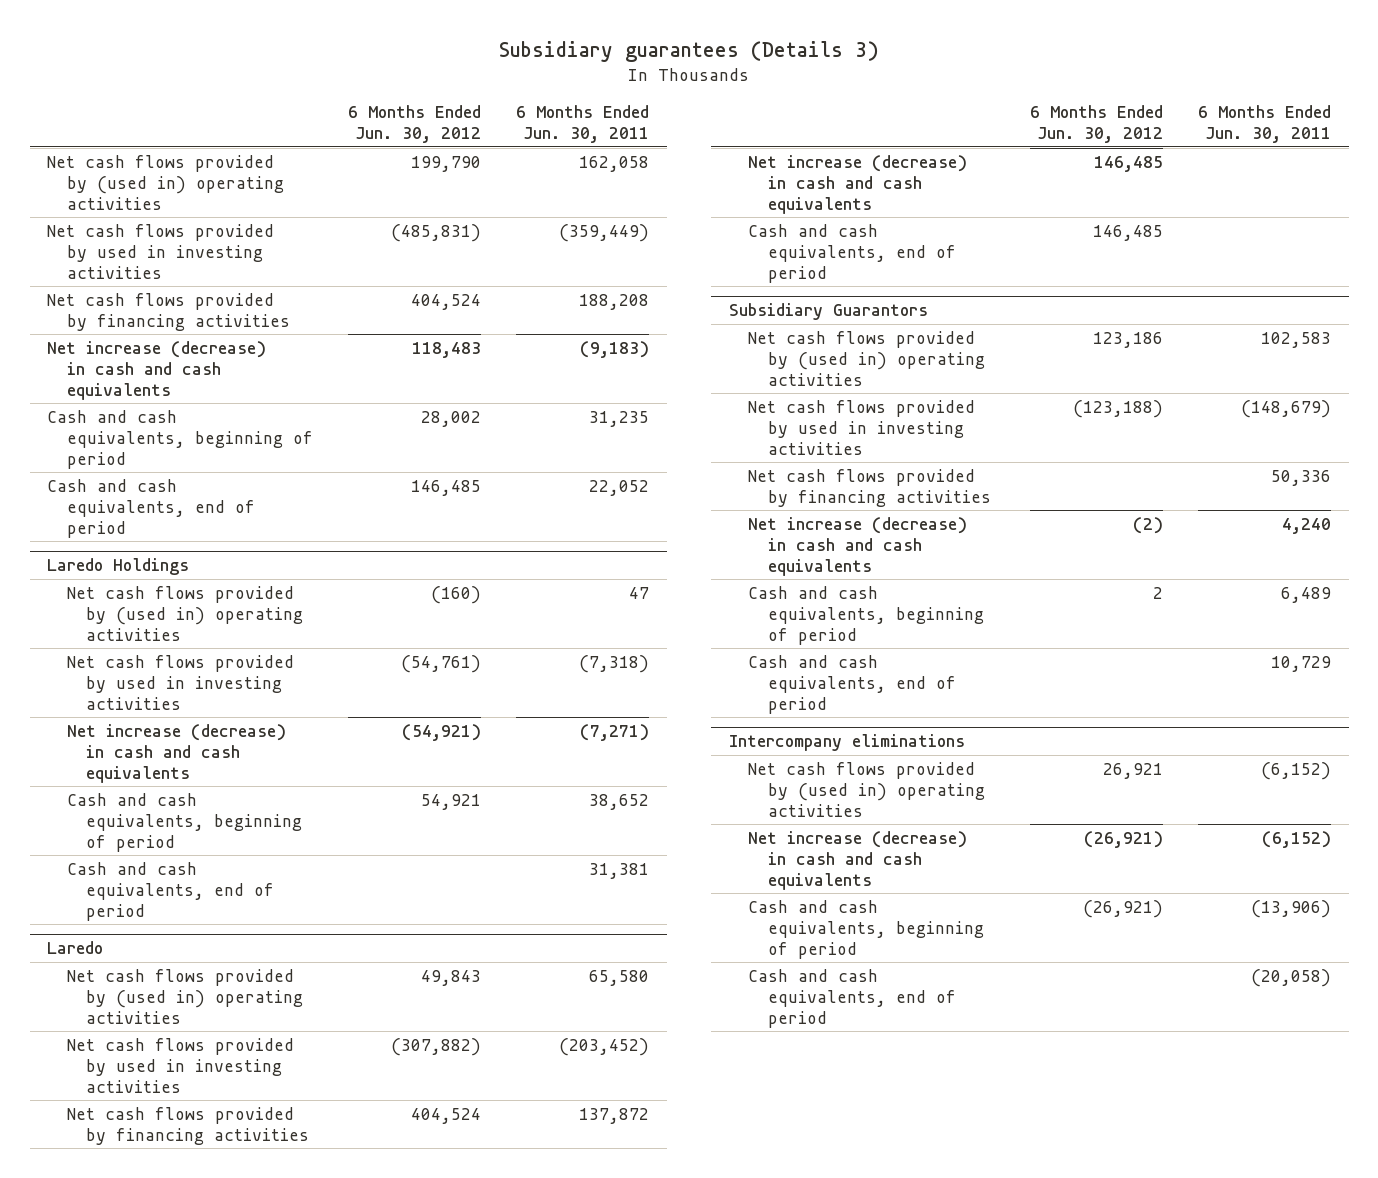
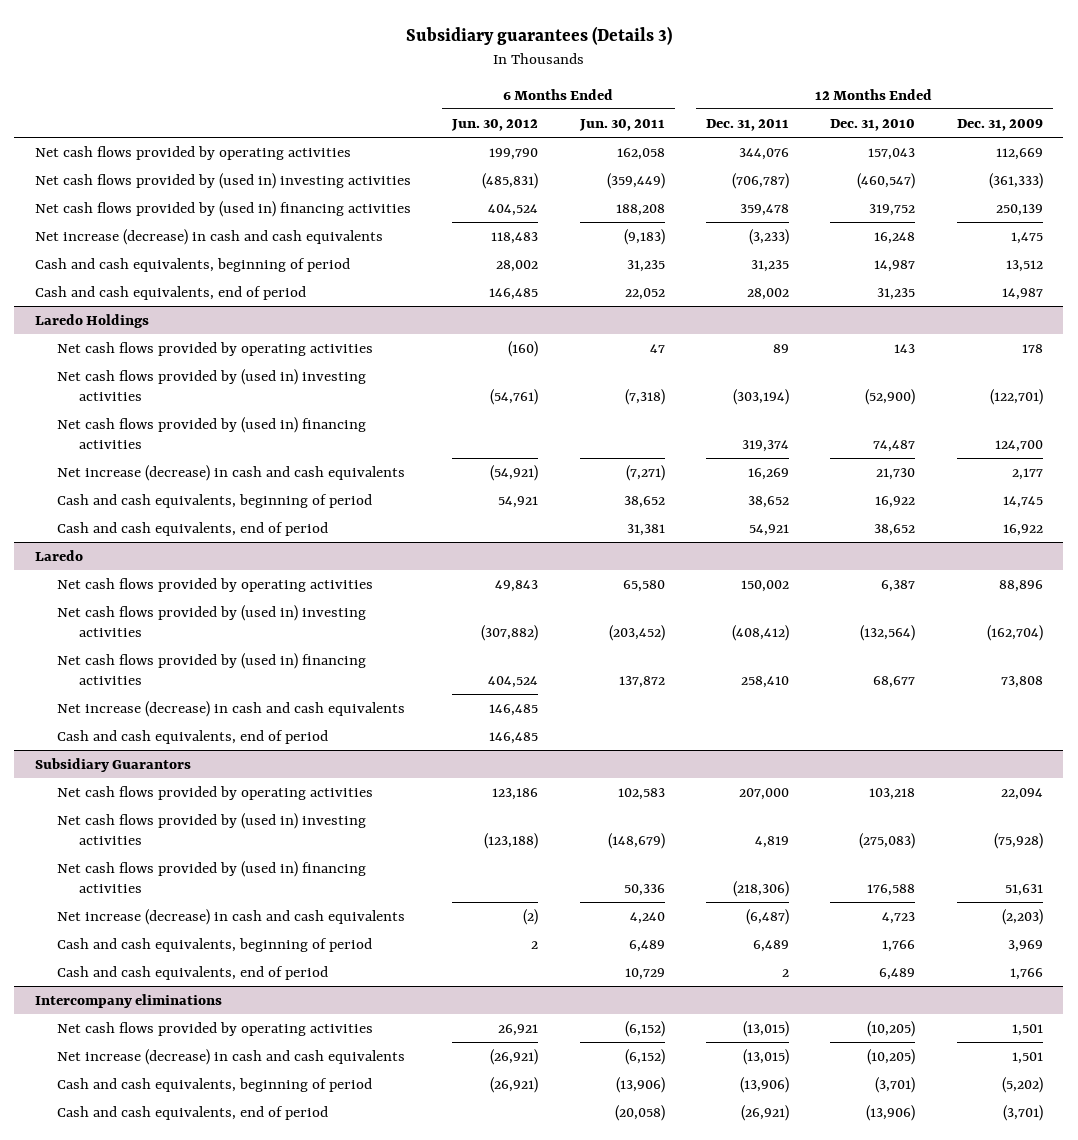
- | 6 Months Ended Jun. 30, 2012 | 6 Months Ended Jun. 30, 2011
+ | 6 Months Ended Jun. 30, 2012 | 6 Months Ended Jun. 30, 2011 | 12 Months Ended Dec. 31, 2011 | 12 Months Ended Dec. 31, 2010 | 12 Months Ended Dec. 31, 2009
- Net cash flows provided by (used in) operating activities | 199,790 | 162,058
- Net cash flows provided by used in investing activities | (485,831) | (359,449)
- Net cash flows provided by financing activities | 404,524 | 188,208
+ Net cash flows provided by operating activities | 199,790 | 162,058 | 344,076 | 157,043 | 112,669
+ Net cash flows provided by (used in) investing activities | (485,831) | (359,449) | (706,787) | (460,547) | (361,333)
+ Net cash flows provided by (used in) financing activities | 404,524 | 188,208 | 359,478 | 319,752 | 250,139
@ Laredo Holdings
- Net cash flows provided by (used in) operating activities | (160) | 47
- Net cash flows provided by used in investing activities | (54,761) | (7,318)
+ Net cash flows provided by operating activities | (160) | 47 | 89 | 143 | 178
+ Net cash flows provided by (used in) investing activities | (54,761) | (7,318) | (303,194) | (52,900) | (122,701)
+ Net cash flows provided by (used in) financing activities | | | 319,374 | 74,487 | 124,700
@ Laredo
- Net cash flows provided by (used in) operating activities | 49,843 | 65,580
- Net cash flows provided by used in investing activities | (307,882) | (203,452)
- Net cash flows provided by financing activities | 404,524 | 137,872
+ Net cash flows provided by operating activities | 49,843 | 65,580 | 150,002 | 6,387 | 88,896
+ Net cash flows provided by (used in) investing activities | (307,882) | (203,452) | (408,412) | (132,564) | (162,704)
+ Net cash flows provided by (used in) financing activities | 404,524 | 137,872 | 258,410 | 68,677 | 73,808
@ Subsidiary Guarantors
- Net cash flows provided by (used in) operating activities | 123,186 | 102,583
- Net cash flows provided by used in investing activities | (123,188) | (148,679)
- Net cash flows provided by financing activities | | 50,336
+ Net cash flows provided by operating activities | 123,186 | 102,583 | 207,000 | 103,218 | 22,094
+ Net cash flows provided by (used in) investing activities | (123,188) | (148,679) | 4,819 | (275,083) | (75,928)
+ Net cash flows provided by (used in) financing activities | | 50,336 | (218,306) | 176,588 | 51,631
@ Intercompany eliminations
- Net cash flows provided by (used in) operating activities | 26,921 | (6,152)
+ Net cash flows provided by operating activities | 26,921 | (6,152) | (13,015) | (10,205) | 1,501

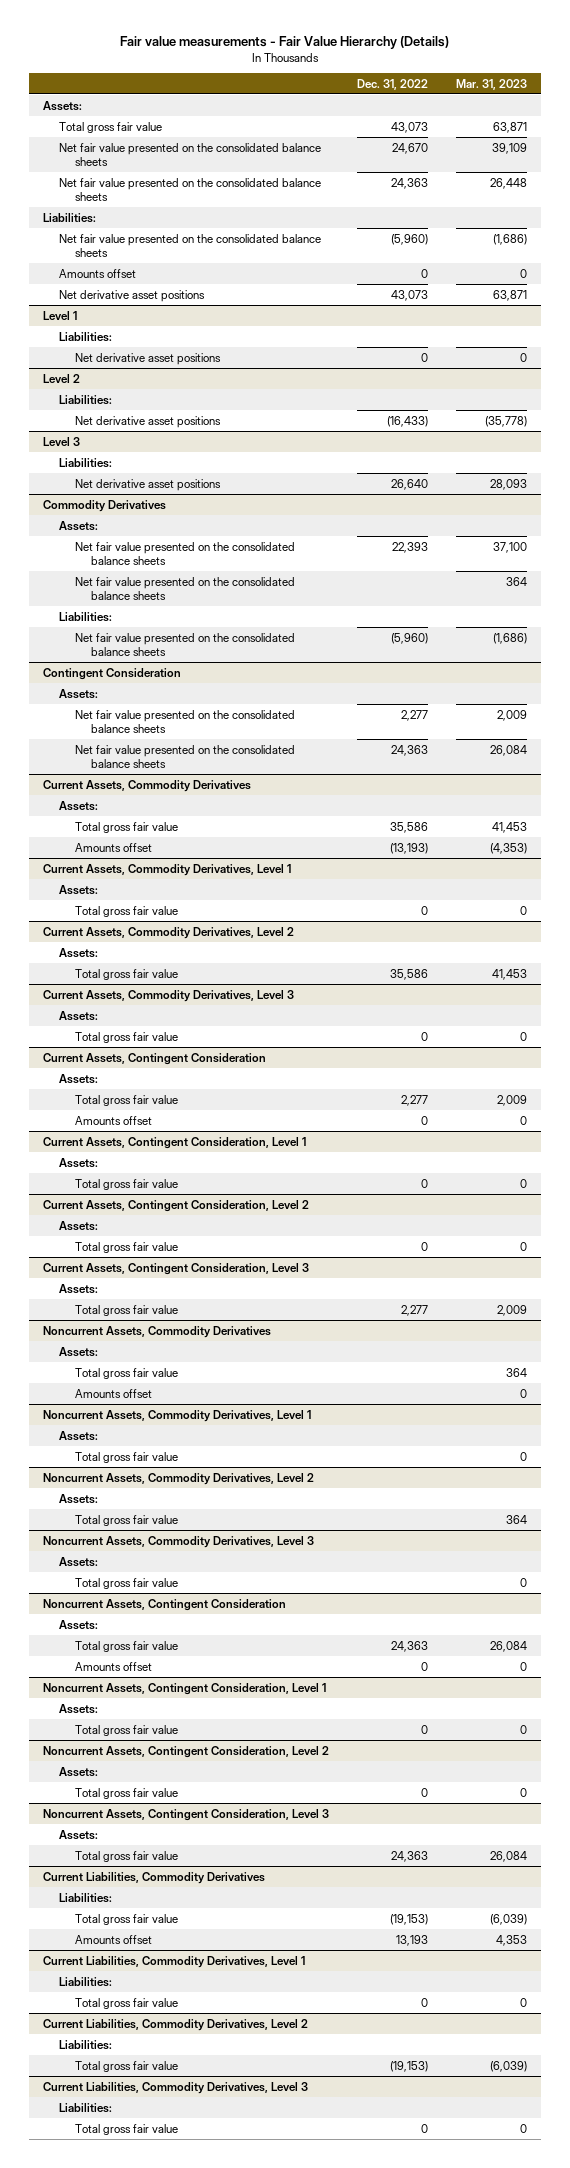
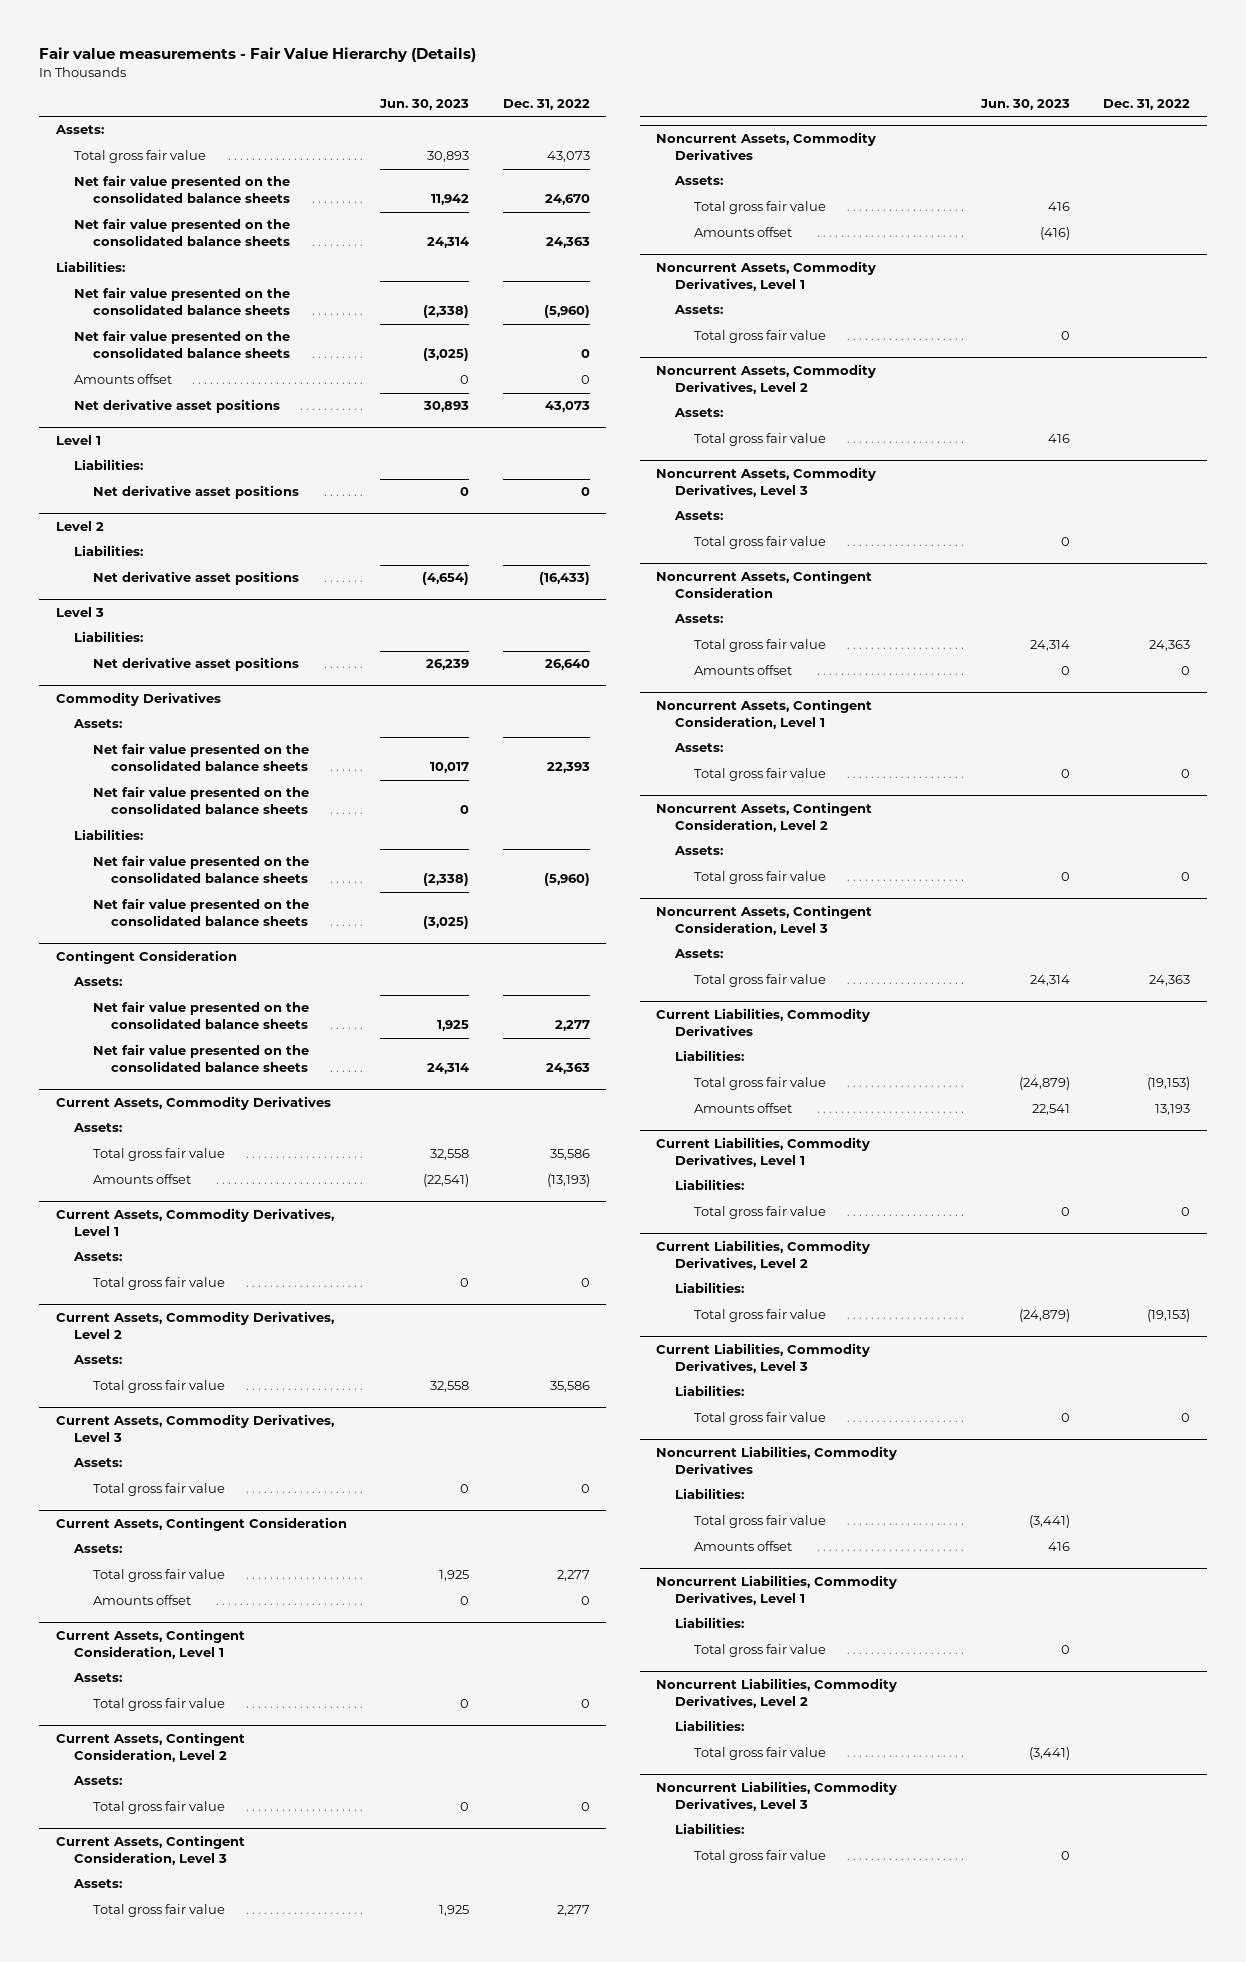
- | Dec. 31, 2022 | Mar. 31, 2023
+ | Jun. 30, 2023 | Dec. 31, 2022
+ Net fair value presented on the consolidated balance sheets | (3,025) | 0
@ Commodity Derivatives
+ Net fair value presented on the consolidated balance sheets | (3,025) |
+ Noncurrent Liabilities, Commodity Derivatives
+ Liabilities:
+ Total gross fair value | (3,441) |
+ Amounts offset | 416 |
+ Noncurrent Liabilities, Commodity Derivatives, Level 1
+ Liabilities:
+ Total gross fair value | 0 |
+ Noncurrent Liabilities, Commodity Derivatives, Level 2
+ Liabilities:
+ Total gross fair value | (3,441) |
+ Noncurrent Liabilities, Commodity Derivatives, Level 3
+ Liabilities:
+ Total gross fair value | 0 |

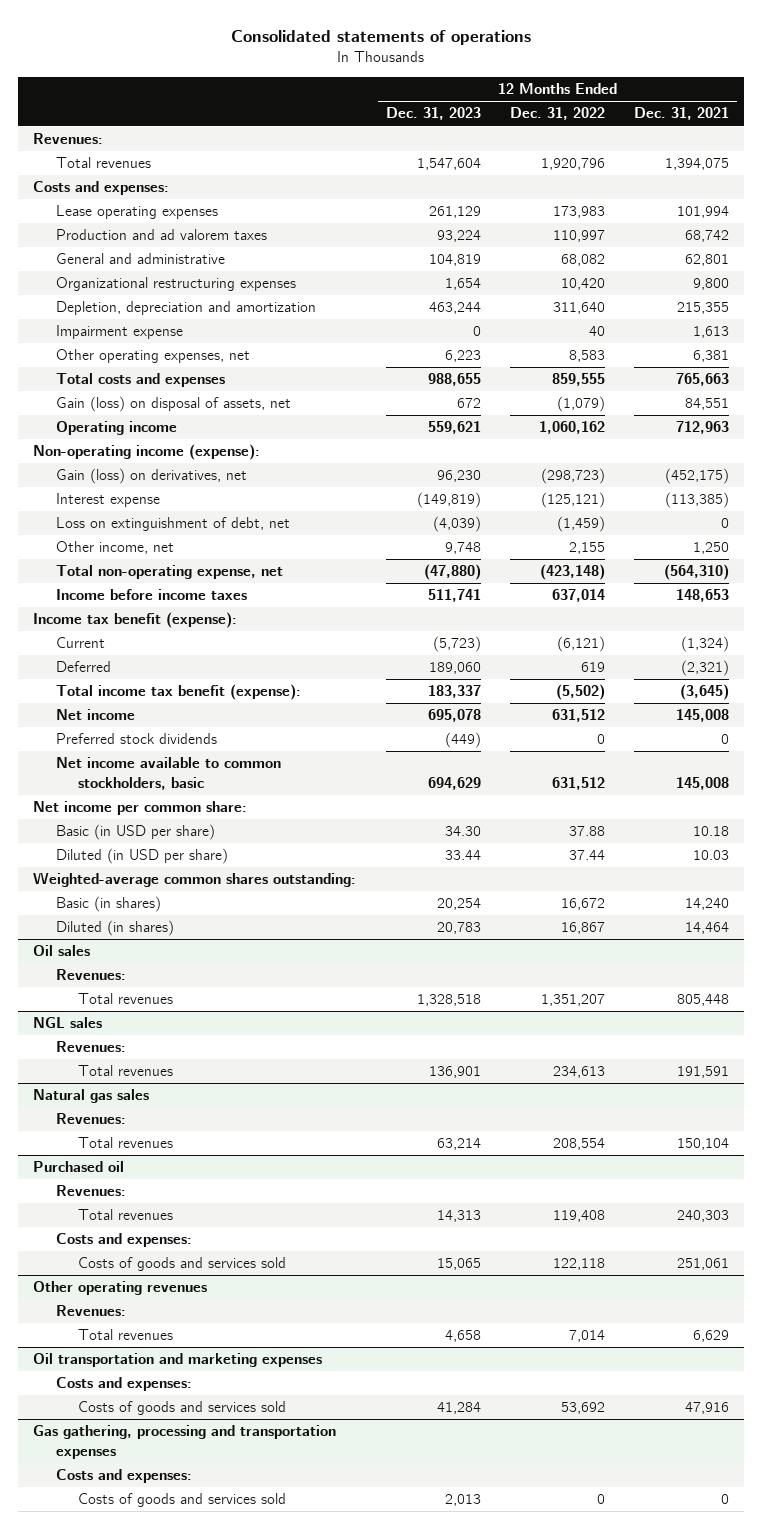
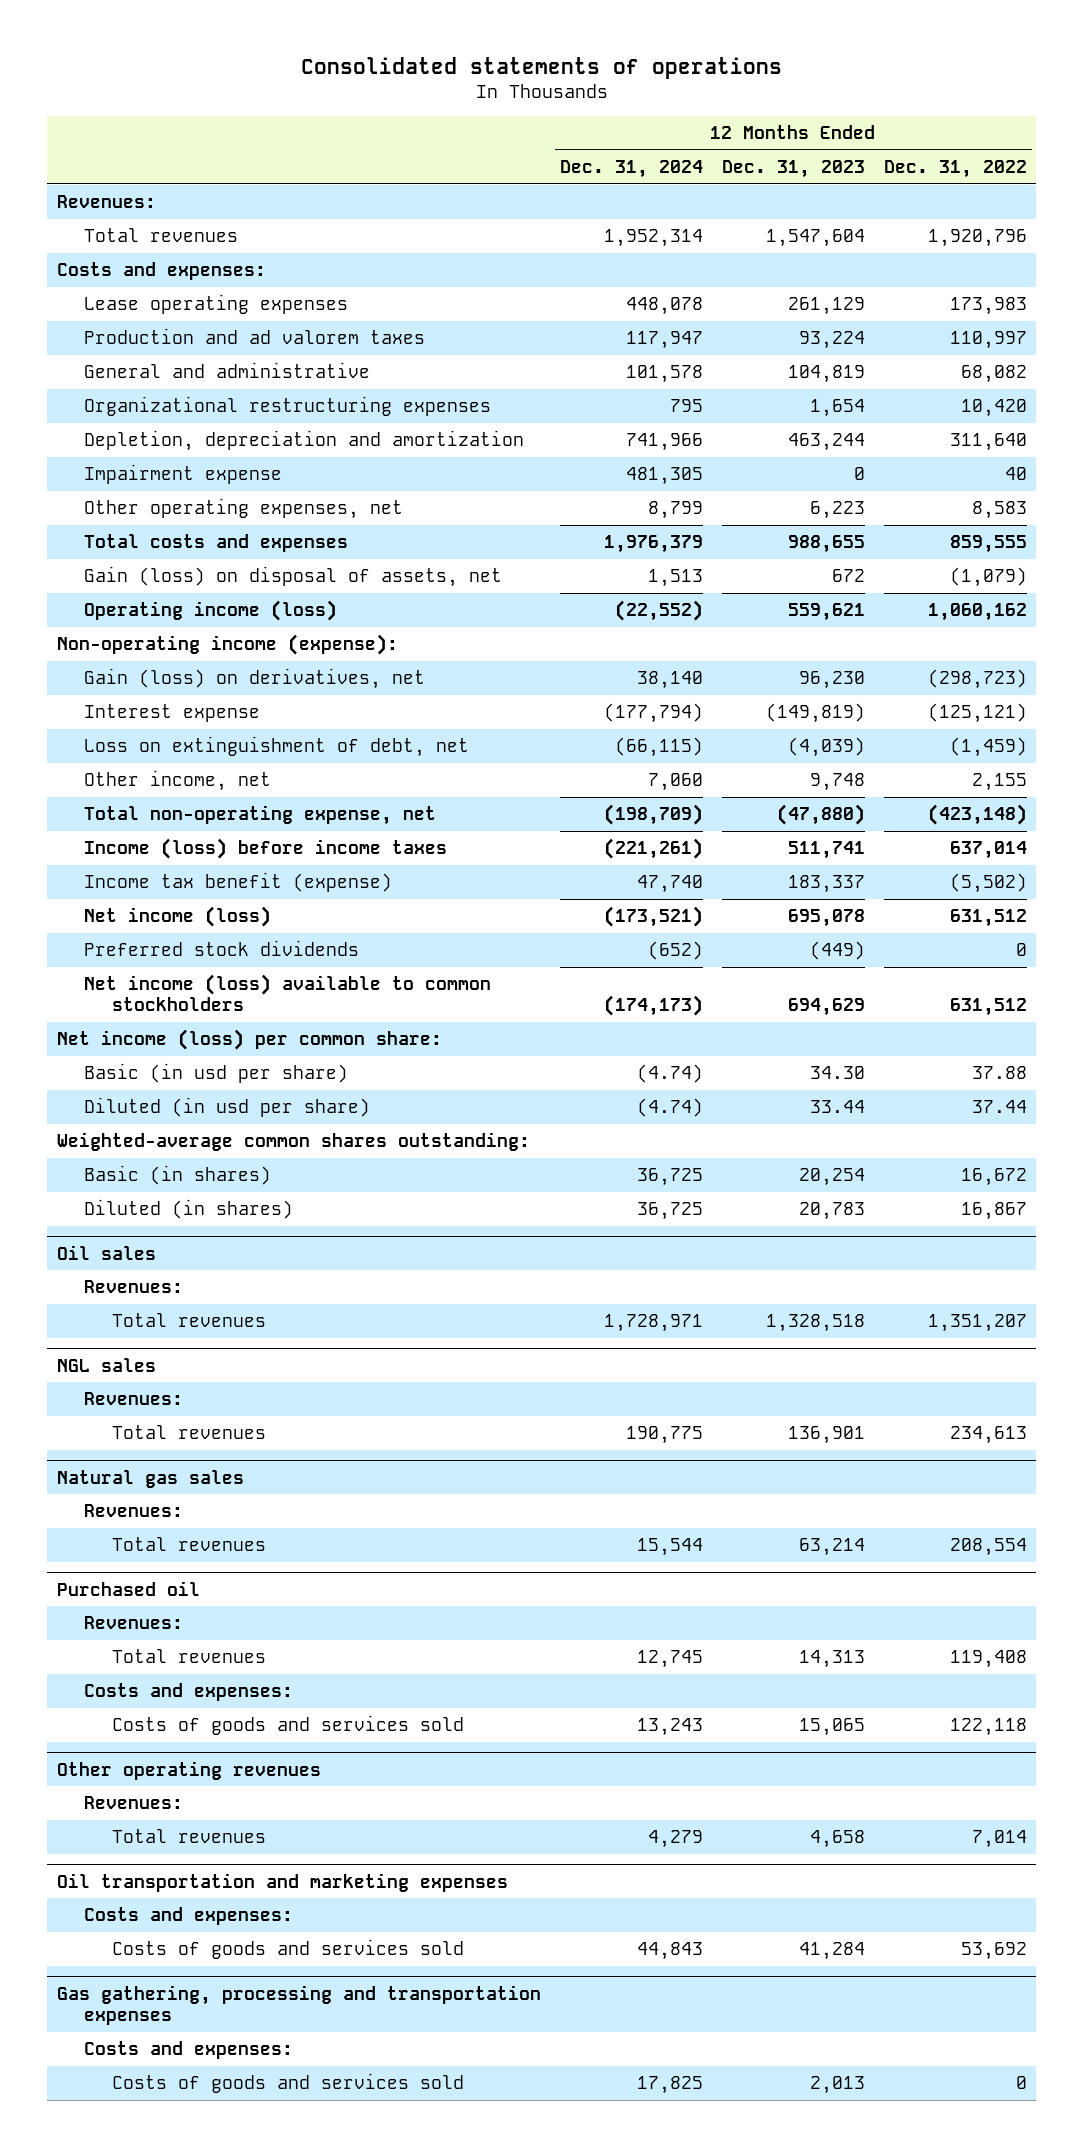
- | 12 Months Ended Dec. 31, 2023 | 12 Months Ended Dec. 31, 2022 | 12 Months Ended Dec. 31, 2021
+ | 12 Months Ended Dec. 31, 2024 | 12 Months Ended Dec. 31, 2023 | 12 Months Ended Dec. 31, 2022
- Operating income | 559,621 | 1,060,162 | 712,963
+ Operating income (loss) | (22,552) | 559,621 | 1,060,162
- Income before income taxes | 511,741 | 637,014 | 148,653
- Income tax benefit (expense):
- Current | (5,723) | (6,121) | (1,324)
- Deferred | 189,060 | 619 | (2,321)
- Total income tax benefit (expense): | 183,337 | (5,502) | (3,645)
- Net income | 695,078 | 631,512 | 145,008
+ Income (loss) before income taxes | (221,261) | 511,741 | 637,014
+ Income tax benefit (expense) | 47,740 | 183,337 | (5,502)
+ Net income (loss) | (173,521) | 695,078 | 631,512
- Net income available to common stockholders, basic | 694,629 | 631,512 | 145,008
- Net income per common share:
- Basic (in USD per share) | 34.30 | 37.88 | 10.18
- Diluted (in USD per share) | 33.44 | 37.44 | 10.03
+ Net income (loss) available to common stockholders | (174,173) | 694,629 | 631,512
+ Net income (loss) per common share:
+ Basic (in usd per share) | (4.74) | 34.30 | 37.88
+ Diluted (in usd per share) | (4.74) | 33.44 | 37.44

